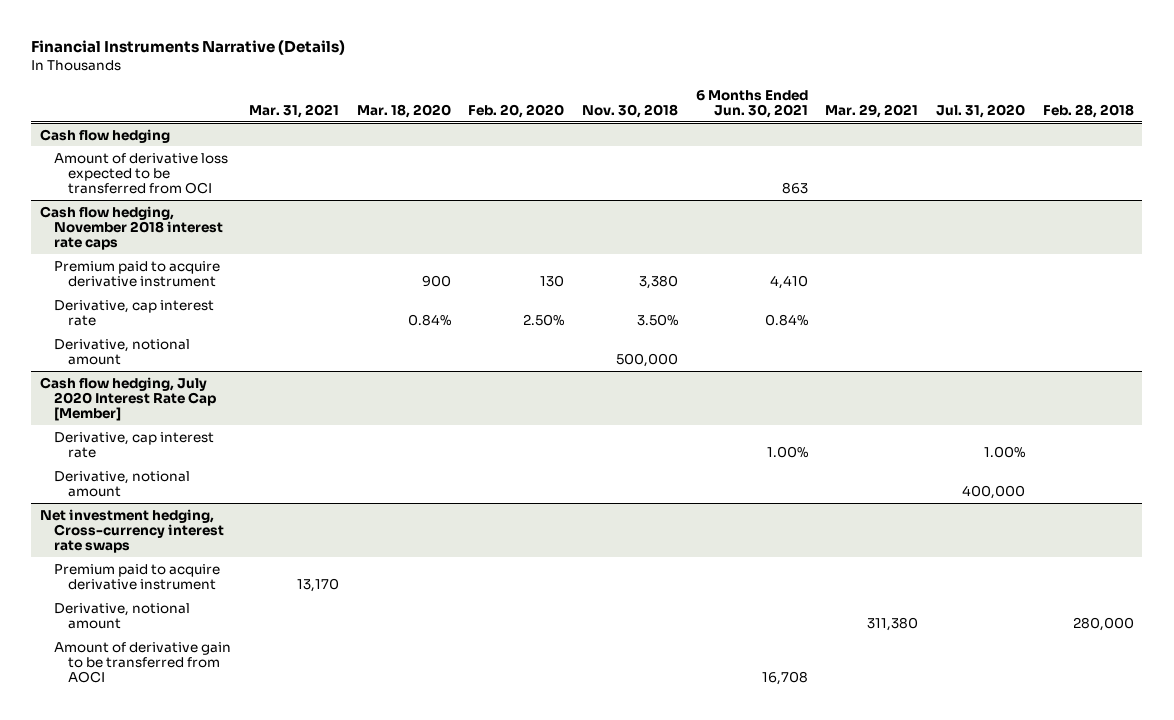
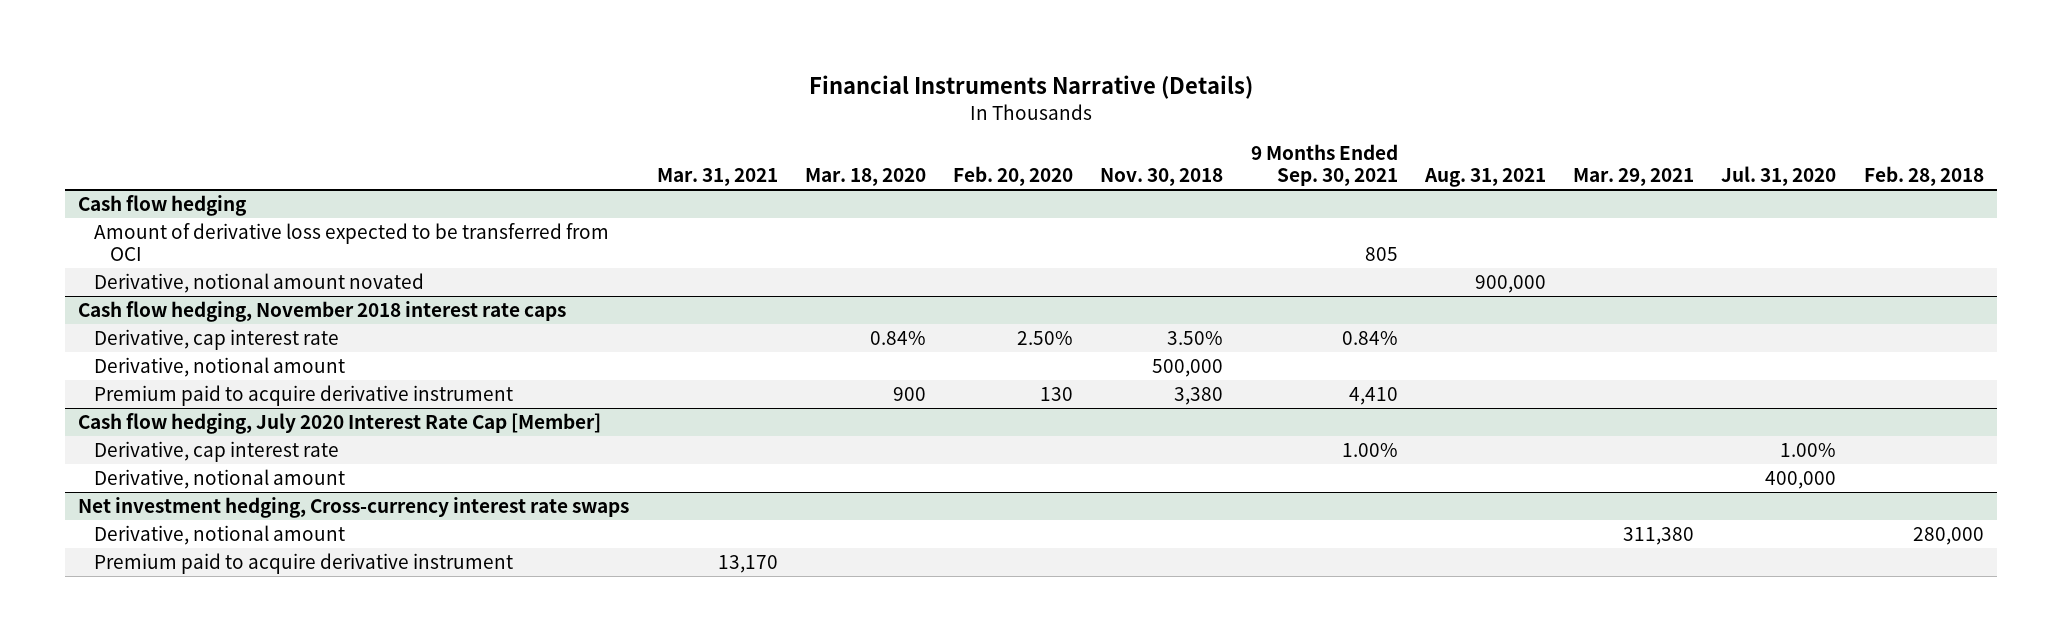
- | Mar. 31, 2021 | Mar. 18, 2020 | Feb. 20, 2020 | Nov. 30, 2018 | 6 Months Ended Jun. 30, 2021 | Mar. 29, 2021 | Jul. 31, 2020 | Feb. 28, 2018
+ | Mar. 31, 2021 | Mar. 18, 2020 | Feb. 20, 2020 | Nov. 30, 2018 | 9 Months Ended Sep. 30, 2021 | Aug. 31, 2021 | Mar. 29, 2021 | Jul. 31, 2020 | Feb. 28, 2018
@ Cash flow hedging
+ Derivative, notional amount novated | | | | | | 900,000 | | |
@ Cash flow hedging, November 2018 interest rate caps
moved down: Premium paid to acquire derivative instrument | | 900 | 130 | 3,380 | 4,410 | | | |
@ Net investment hedging, Cross-currency interest rate swaps
- Amount of derivative gain to be transferred from AOCI | | | | | 16,708 | | |
moved down: Premium paid to acquire derivative instrument | 13,170 | | | | | | | |

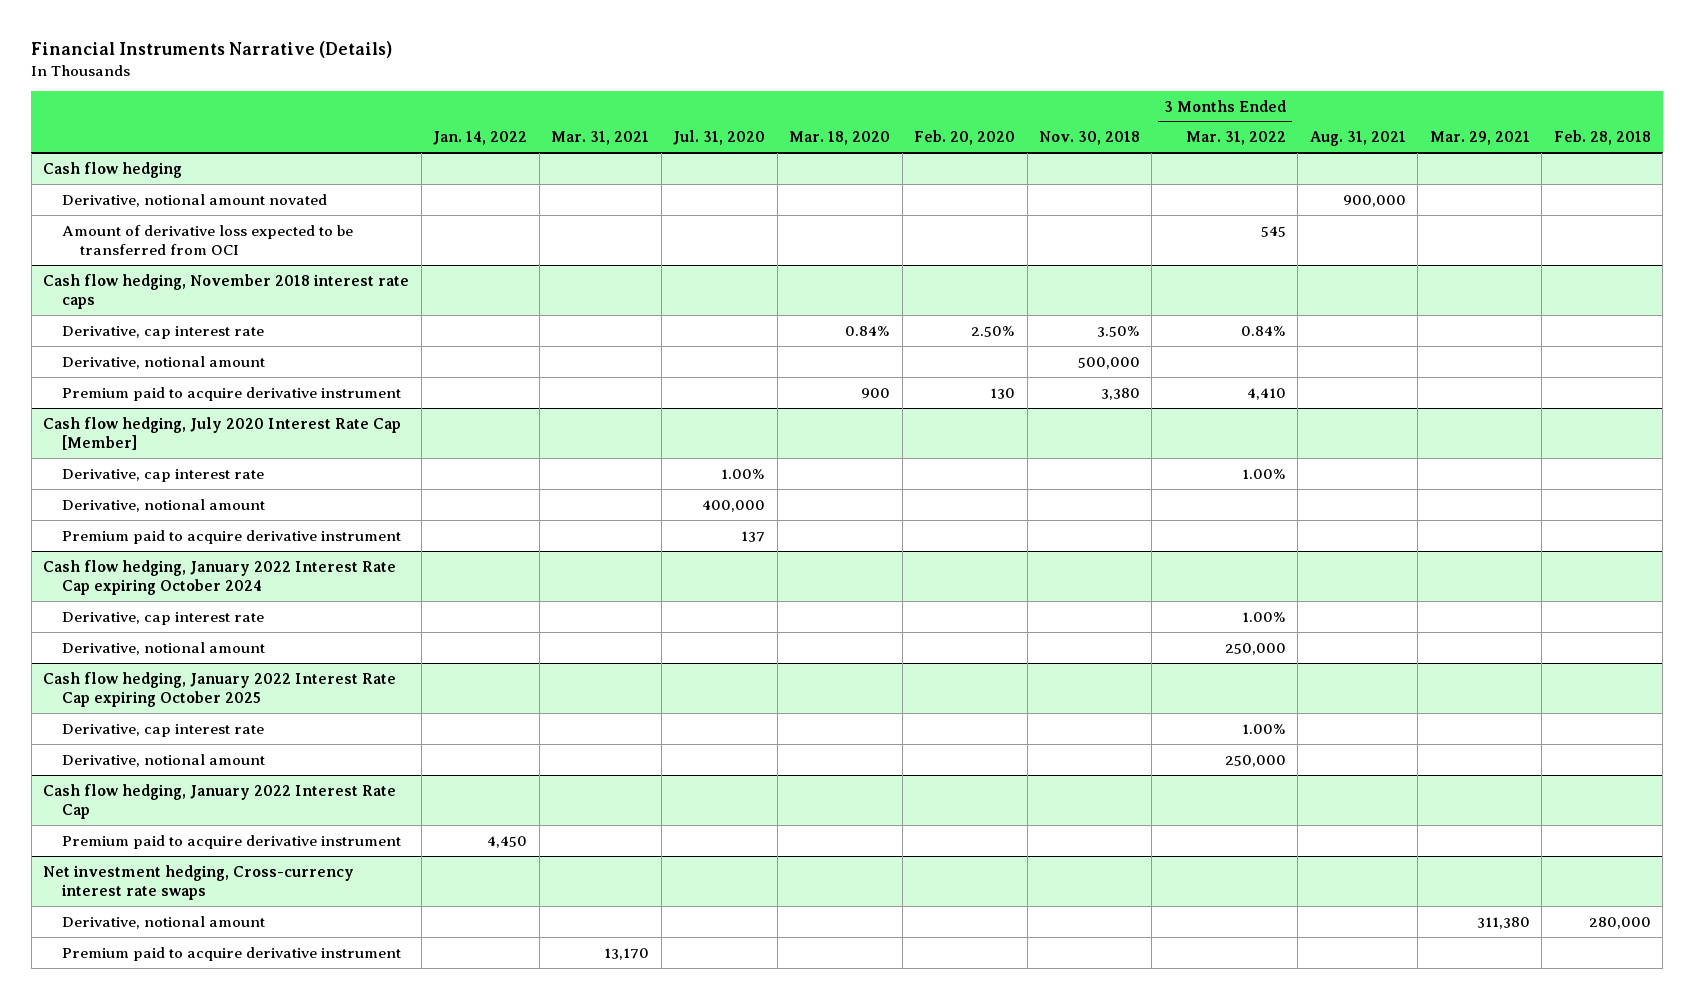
- | Mar. 31, 2021 | Mar. 18, 2020 | Feb. 20, 2020 | Nov. 30, 2018 | 9 Months Ended Sep. 30, 2021 | Aug. 31, 2021 | Mar. 29, 2021 | Jul. 31, 2020 | Feb. 28, 2018
+ | Jan. 14, 2022 | Mar. 31, 2021 | Jul. 31, 2020 | Mar. 18, 2020 | Feb. 20, 2020 | Nov. 30, 2018 | 3 Months Ended Mar. 31, 2022 | Aug. 31, 2021 | Mar. 29, 2021 | Feb. 28, 2018
@ Cash flow hedging
moved down: Amount of derivative loss expected to be transferred from OCI | | | | | | | 545 | | |
@ Cash flow hedging, July 2020 Interest Rate Cap [Member]
+ Premium paid to acquire derivative instrument | | | 137 | | | | | | |
+ Cash flow hedging, January 2022 Interest Rate Cap expiring October 2024
+ Derivative, cap interest rate | | | | | | | 1.00% | | |
+ Derivative, notional amount | | | | | | | 250,000 | | |
+ Cash flow hedging, January 2022 Interest Rate Cap expiring October 2025
+ Derivative, cap interest rate | | | | | | | 1.00% | | |
+ Derivative, notional amount | | | | | | | 250,000 | | |
+ Cash flow hedging, January 2022 Interest Rate Cap
+ Premium paid to acquire derivative instrument | 4,450 | | | | | | | | |

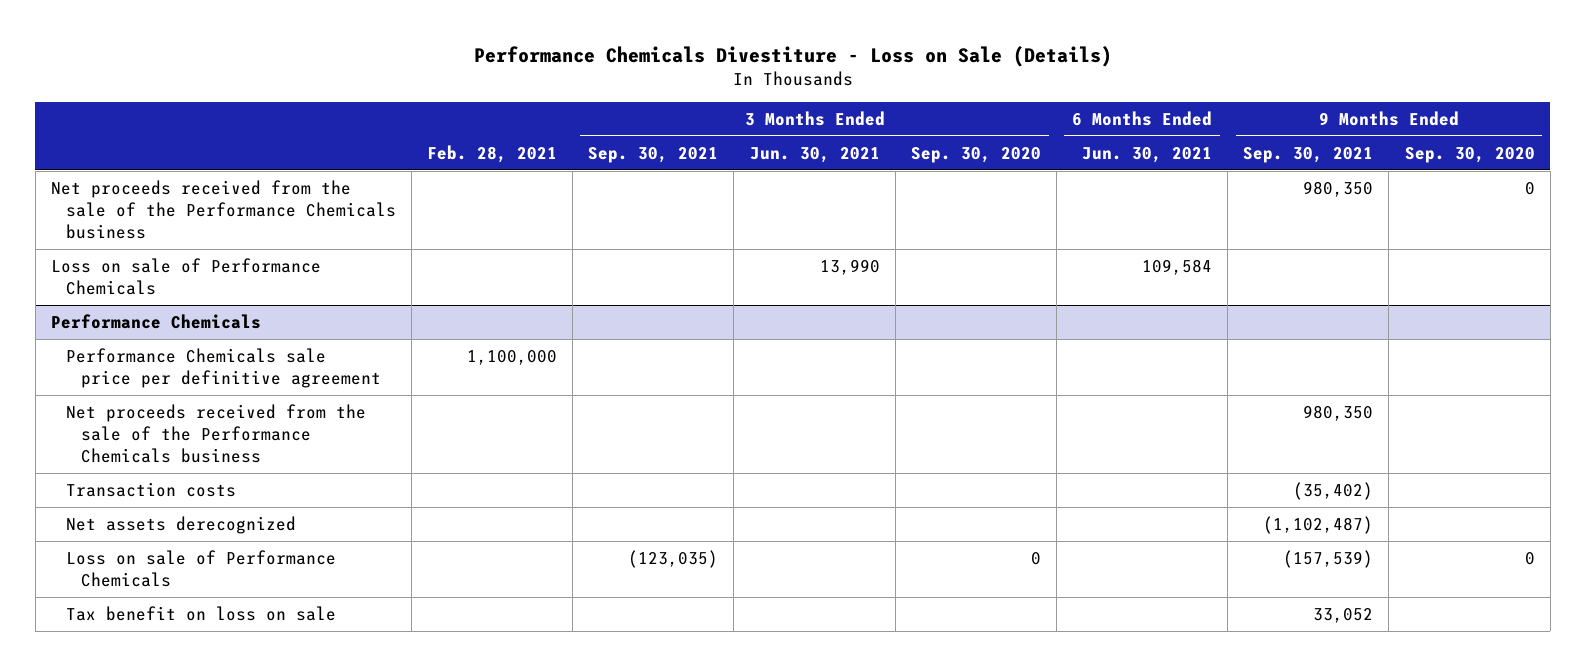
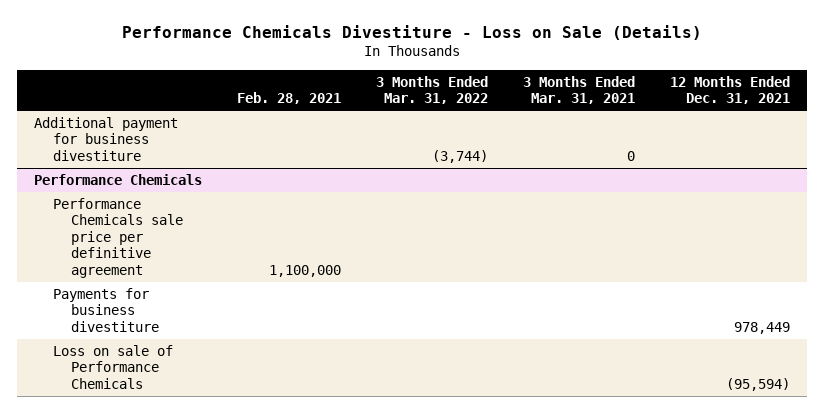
- | Feb. 28, 2021 | 3 Months Ended Sep. 30, 2021 | 3 Months Ended Jun. 30, 2021 | 3 Months Ended Sep. 30, 2020 | 6 Months Ended Jun. 30, 2021 | 9 Months Ended Sep. 30, 2021 | 9 Months Ended Sep. 30, 2020
+ | Feb. 28, 2021 | 3 Months Ended Mar. 31, 2022 | 3 Months Ended Mar. 31, 2021 | 12 Months Ended Dec. 31, 2021
- Net proceeds received from the sale of the Performance Chemicals business | | | | | | 980,350 | 0
- Loss on sale of Performance Chemicals | | | 13,990 | | 109,584 | |
+ Additional payment for business divestiture | | (3,744) | 0 |
@ Performance Chemicals
- Net proceeds received from the sale of the Performance Chemicals business | | | | | | 980,350 |
- Transaction costs | | | | | | (35,402) |
- Net assets derecognized | | | | | | (1,102,487) |
+ Payments for business divestiture | | | | 978,449
- Tax benefit on loss on sale | | | | | | 33,052 |

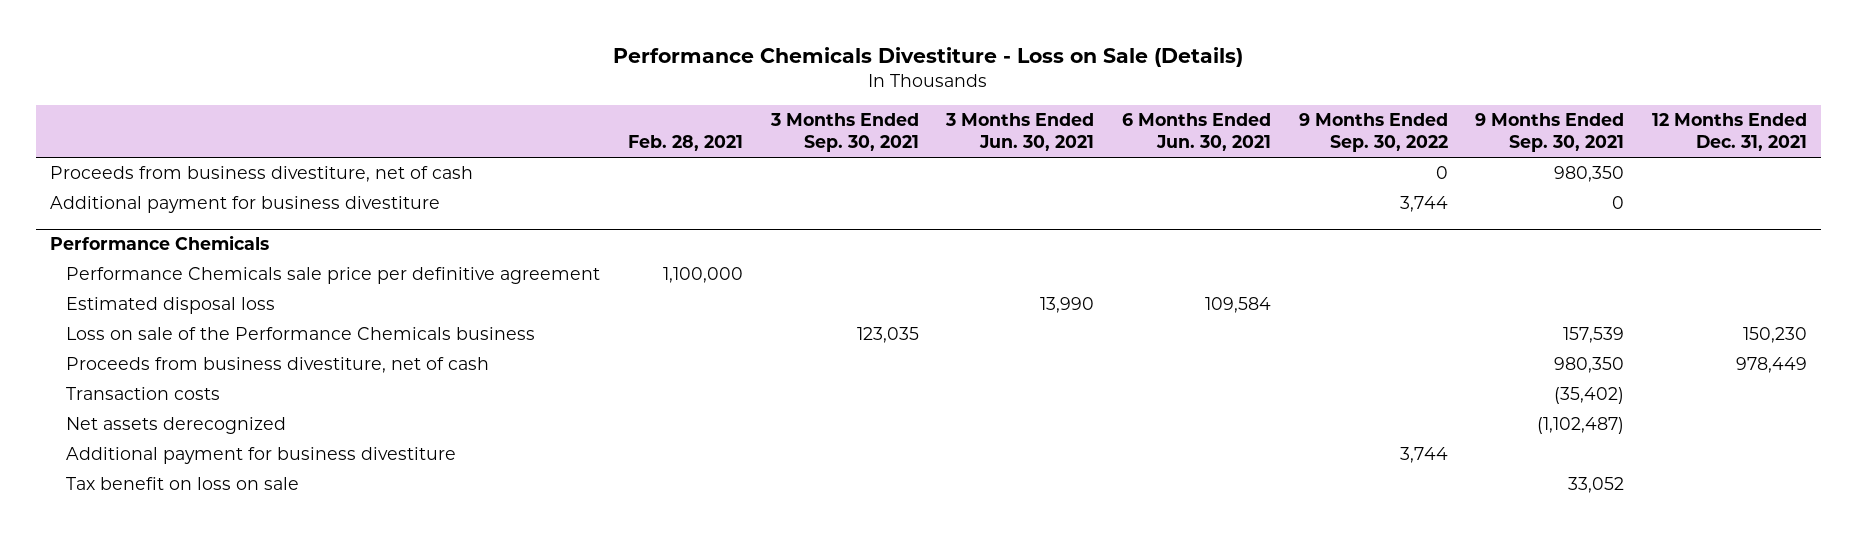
- | Feb. 28, 2021 | 3 Months Ended Mar. 31, 2022 | 3 Months Ended Mar. 31, 2021 | 12 Months Ended Dec. 31, 2021
+ | Feb. 28, 2021 | 3 Months Ended Sep. 30, 2021 | 3 Months Ended Jun. 30, 2021 | 6 Months Ended Jun. 30, 2021 | 9 Months Ended Sep. 30, 2022 | 9 Months Ended Sep. 30, 2021 | 12 Months Ended Dec. 31, 2021
+ Proceeds from business divestiture, net of cash | | | | | 0 | 980,350 |
@ Performance Chemicals
- Payments for business divestiture | | | | 978,449
- Loss on sale of Performance Chemicals | | | | (95,594)
+ Estimated disposal loss | | | 13,990 | 109,584 | | |
+ Loss on sale of the Performance Chemicals business | | 123,035 | | | | 157,539 | 150,230
+ Proceeds from business divestiture, net of cash | | | | | | 980,350 | 978,449
+ Transaction costs | | | | | | (35,402) |
+ Net assets derecognized | | | | | | (1,102,487) |
+ Additional payment for business divestiture | | | | | 3,744 | |
+ Tax benefit on loss on sale | | | | | | 33,052 |

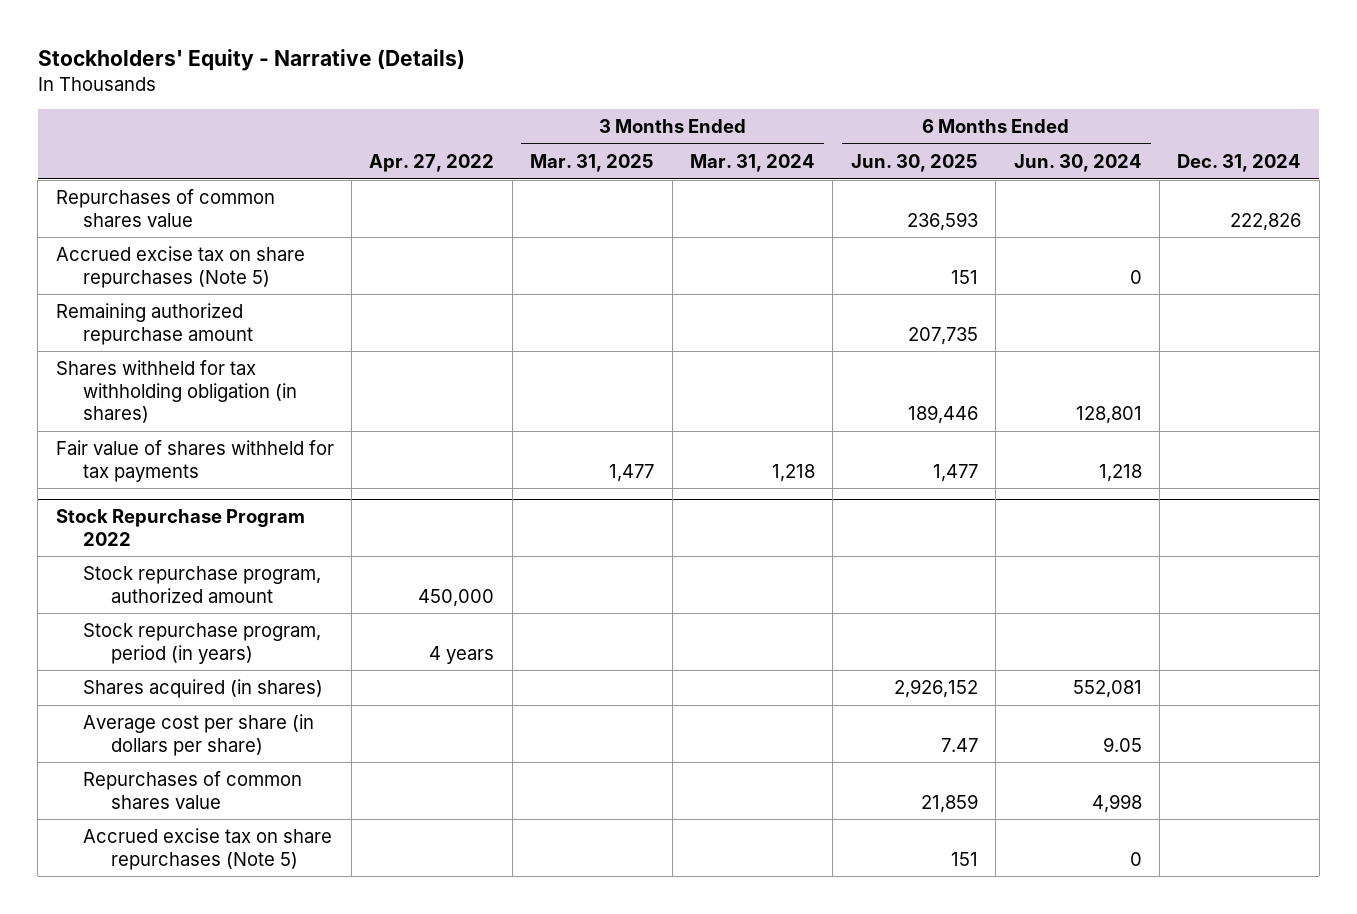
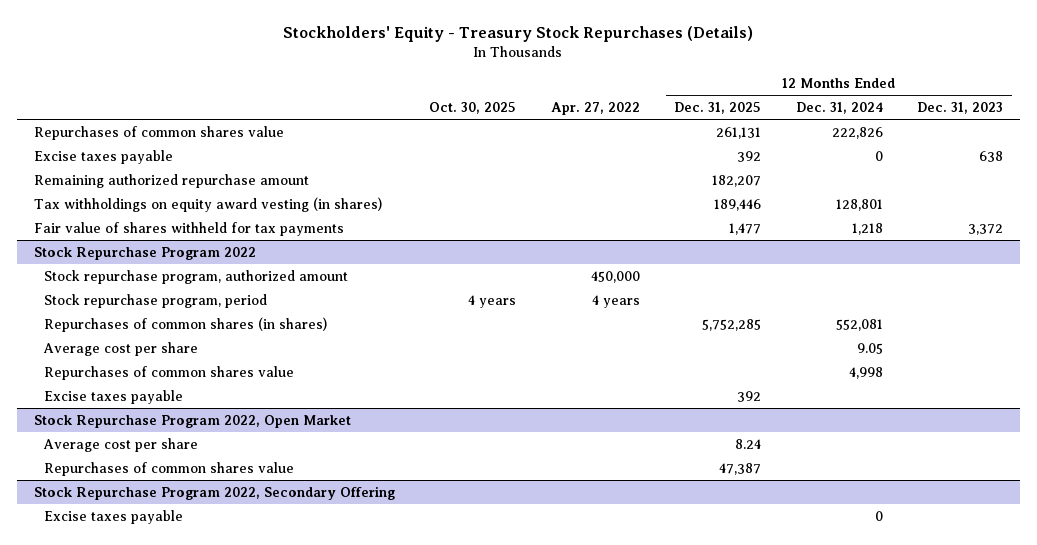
- Stockholders' Equity - Narrative (Details)
+ Stockholders' Equity - Treasury Stock Repurchases (Details)
- | Apr. 27, 2022 | 3 Months Ended Mar. 31, 2025 | 3 Months Ended Mar. 31, 2024 | 6 Months Ended Jun. 30, 2025 | 6 Months Ended Jun. 30, 2024 | Dec. 31, 2024
+ | Oct. 30, 2025 | Apr. 27, 2022 | 12 Months Ended Dec. 31, 2025 | 12 Months Ended Dec. 31, 2024 | 12 Months Ended Dec. 31, 2023
- Accrued excise tax on share repurchases (Note 5) | | | | 151 | 0 |
+ Excise taxes payable | | | 392 | 0 | 638
- Shares withheld for tax withholding obligation (in shares) | | | | 189,446 | 128,801 |
+ Tax withholdings on equity award vesting (in shares) | | | 189,446 | 128,801 |
@ Stock Repurchase Program 2022
- Stock repurchase program, period (in years) | 4 years | | | | |
- Shares acquired (in shares) | | | | 2,926,152 | 552,081 |
- Average cost per share (in dollars per share) | | | | 7.47 | 9.05 |
+ Stock repurchase program, period | 4 years | 4 years | | |
+ Repurchases of common shares (in shares) | | | 5,752,285 | 552,081 |
+ Average cost per share | | | | 9.05 |
- Accrued excise tax on share repurchases (Note 5) | | | | 151 | 0 |
+ Excise taxes payable | | | 392 | |
+ Stock Repurchase Program 2022, Open Market
+ Average cost per share | | | 8.24 | |
+ Repurchases of common shares value | | | 47,387 | |
+ Stock Repurchase Program 2022, Secondary Offering
+ Excise taxes payable | | | | 0 |

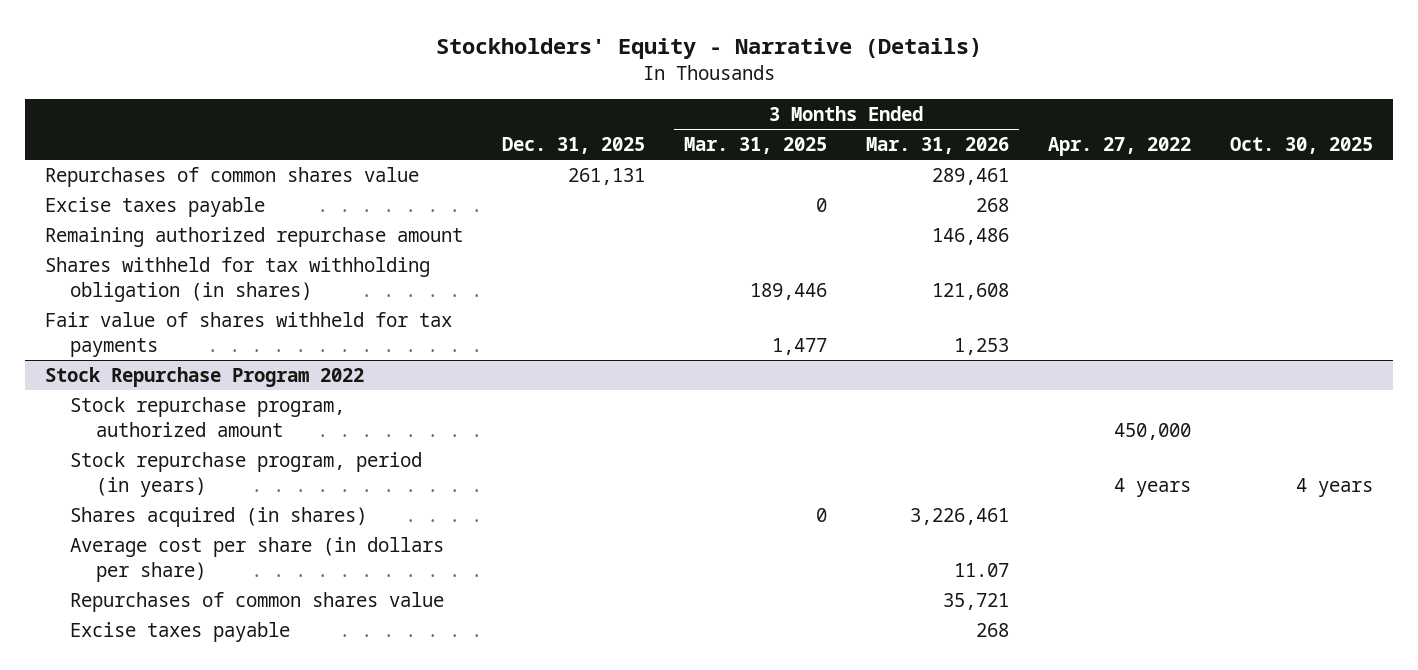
- Stockholders' Equity - Treasury Stock Repurchases (Details)
+ Stockholders' Equity - Narrative (Details)
- | Oct. 30, 2025 | Apr. 27, 2022 | 12 Months Ended Dec. 31, 2025 | 12 Months Ended Dec. 31, 2024 | 12 Months Ended Dec. 31, 2023
+ | Dec. 31, 2025 | 3 Months Ended Mar. 31, 2025 | 3 Months Ended Mar. 31, 2026 | Apr. 27, 2022 | Oct. 30, 2025
- Tax withholdings on equity award vesting (in shares) | | | 189,446 | 128,801 |
+ Shares withheld for tax withholding obligation (in shares) | | 189,446 | 121,608 | |
@ Stock Repurchase Program 2022
- Stock repurchase program, period | 4 years | 4 years | | |
- Repurchases of common shares (in shares) | | | 5,752,285 | 552,081 |
- Average cost per share | | | | 9.05 |
+ Stock repurchase program, period (in years) | | | | 4 years | 4 years
+ Shares acquired (in shares) | | 0 | 3,226,461 | |
+ Average cost per share (in dollars per share) | | | 11.07 | |
- Stock Repurchase Program 2022, Open Market
- Average cost per share | | | 8.24 | |
- Repurchases of common shares value | | | 47,387 | |
- Stock Repurchase Program 2022, Secondary Offering
- Excise taxes payable | | | | 0 |

